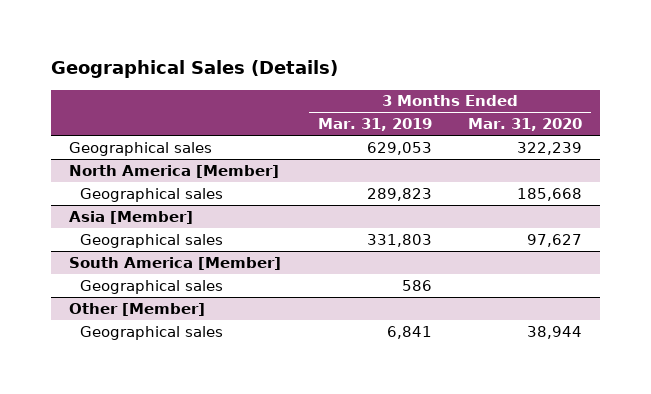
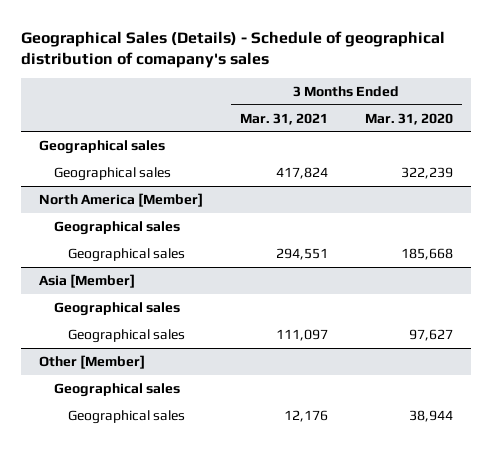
- Geographical Sales (Details)
+ Geographical Sales (Details) - Schedule of geographical distribution of comapany's sales
- | 3 Months Ended Mar. 31, 2019 | 3 Months Ended Mar. 31, 2020
+ | 3 Months Ended Mar. 31, 2021 | 3 Months Ended Mar. 31, 2020
+ Geographical sales
@ North America [Member]
+ Geographical sales
- South America [Member]
@ Asia [Member]
moved down: Geographical sales | 111,097 | 97,627
@ Other [Member]
+ Geographical sales

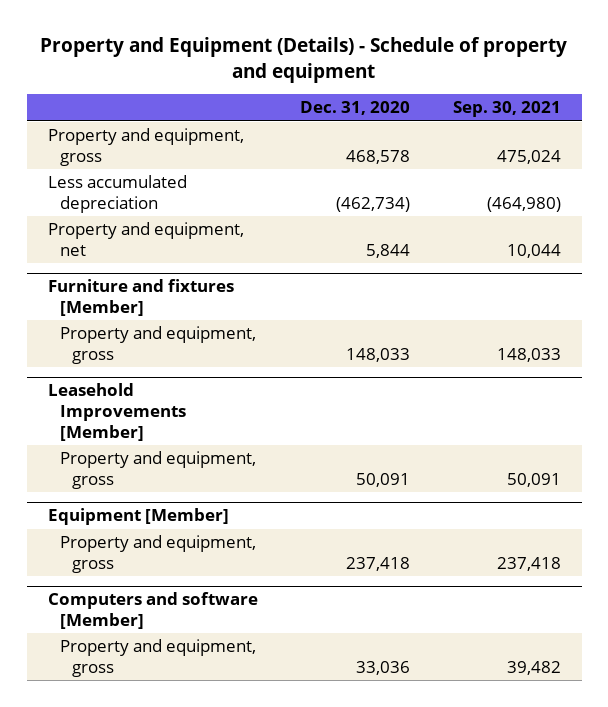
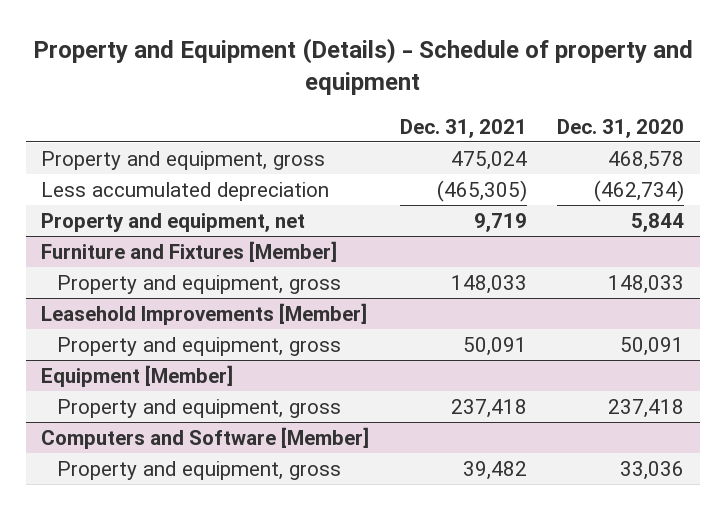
- | Dec. 31, 2020 | Sep. 30, 2021
+ | Dec. 31, 2021 | Dec. 31, 2020
- Furniture and fixtures [Member]
+ Furniture and Fixtures [Member]
- Computers and software [Member]
+ Computers and Software [Member]

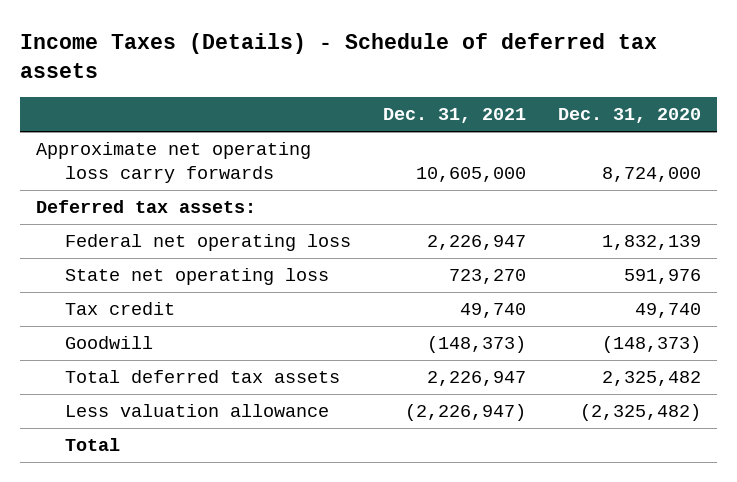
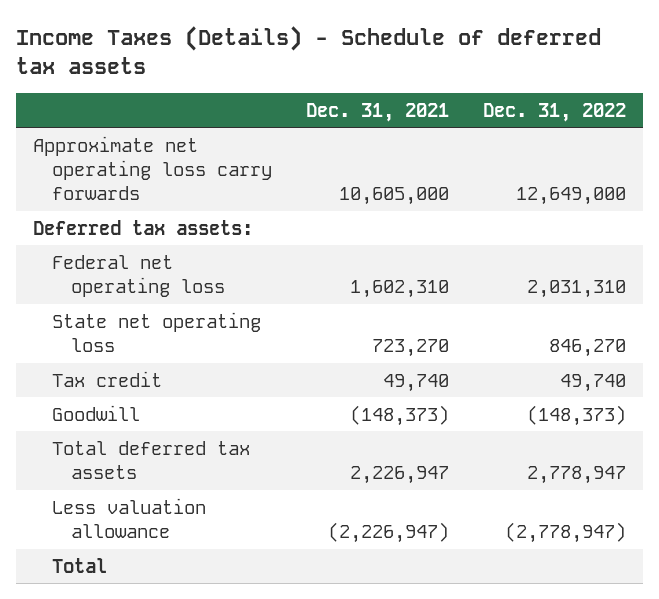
- | Dec. 31, 2021 | Dec. 31, 2020
+ | Dec. 31, 2021 | Dec. 31, 2022
- Federal net operating loss | 2,226,947 | 1,832,139
+ Federal net operating loss | 1,602,310 | 2,031,310

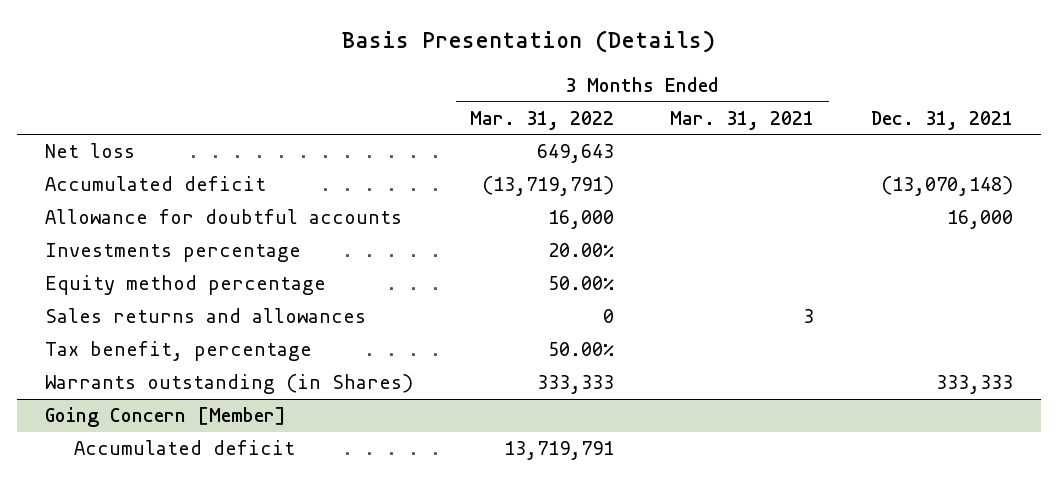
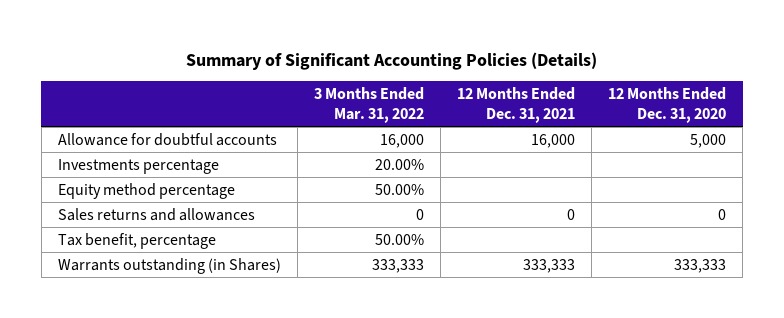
- Basis Presentation (Details)
+ Summary of Significant Accounting Policies (Details)
- | 3 Months Ended Mar. 31, 2022 | 3 Months Ended Mar. 31, 2021 | Dec. 31, 2021
+ | 3 Months Ended Mar. 31, 2022 | 12 Months Ended Dec. 31, 2021 | 12 Months Ended Dec. 31, 2020
- Net loss | 649,643 | |
- Accumulated deficit | (13,719,791) | | (13,070,148)
- Going Concern [Member]
- Accumulated deficit | 13,719,791 | |

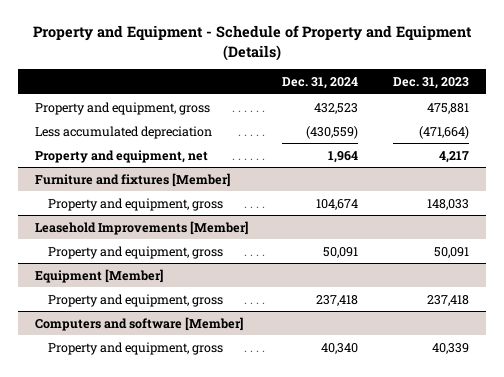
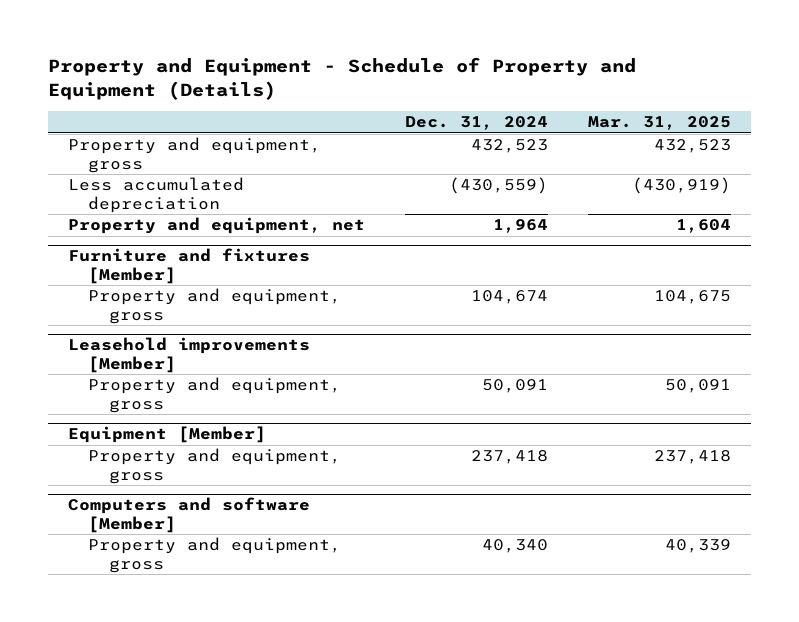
- | Dec. 31, 2024 | Dec. 31, 2023
+ | Dec. 31, 2024 | Mar. 31, 2025
- Leasehold Improvements [Member]
+ Leasehold improvements [Member]

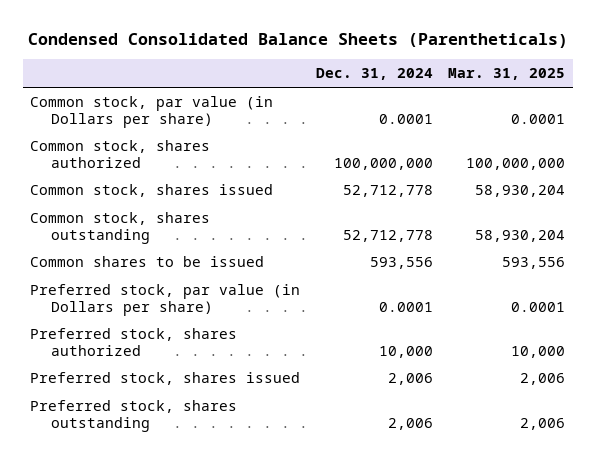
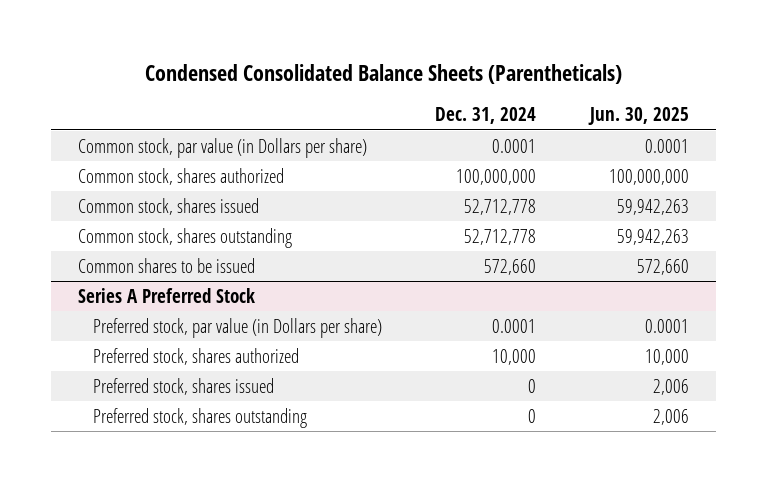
- | Dec. 31, 2024 | Mar. 31, 2025
+ | Dec. 31, 2024 | Jun. 30, 2025
- Common shares to be issued | 593,556 | 593,556
+ Common shares to be issued | 572,660 | 572,660
+ Series A Preferred Stock
- Preferred stock, shares issued | 2,006 | 2,006
- Preferred stock, shares outstanding | 2,006 | 2,006
+ Preferred stock, shares issued | 0 | 2,006
+ Preferred stock, shares outstanding | 0 | 2,006

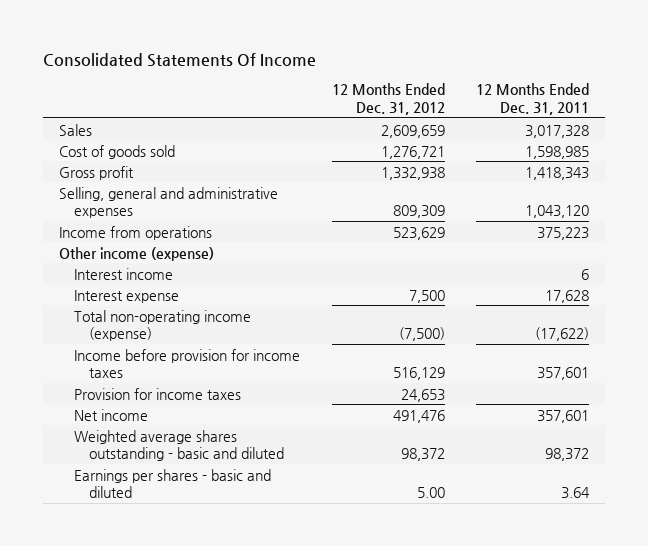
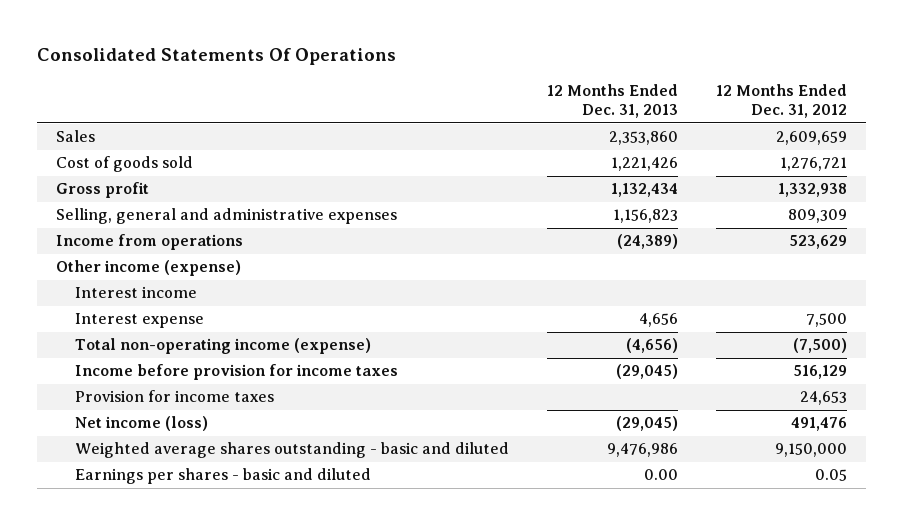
- Consolidated Statements Of Income
+ Consolidated Statements Of Operations
- | 12 Months Ended Dec. 31, 2012 | 12 Months Ended Dec. 31, 2011
+ | 12 Months Ended Dec. 31, 2013 | 12 Months Ended Dec. 31, 2012
- Net income | 491,476 | 357,601
- Weighted average shares outstanding - basic and diluted | 98,372 | 98,372
- Earnings per shares - basic and diluted | 5.00 | 3.64
+ Net income (loss) | (29,045) | 491,476
+ Weighted average shares outstanding - basic and diluted | 9,476,986 | 9,150,000
+ Earnings per shares - basic and diluted | 0.00 | 0.05

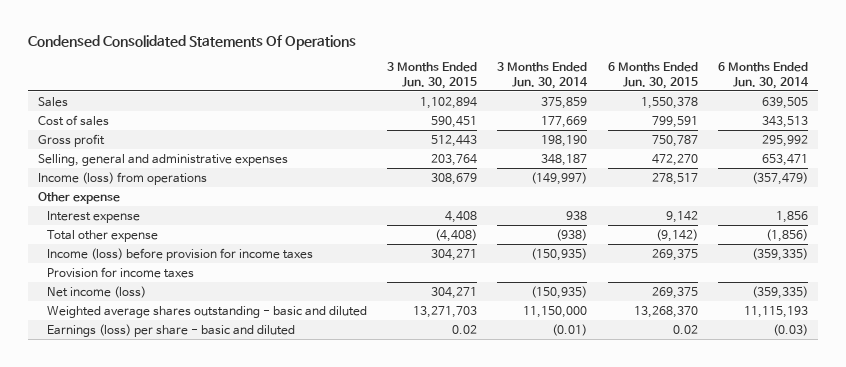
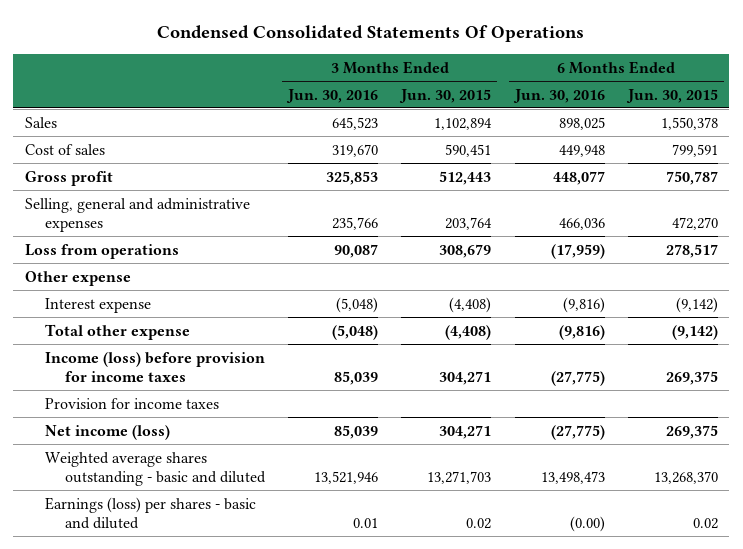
- | 3 Months Ended Jun. 30, 2015 | 3 Months Ended Jun. 30, 2014 | 6 Months Ended Jun. 30, 2015 | 6 Months Ended Jun. 30, 2014
+ | 3 Months Ended Jun. 30, 2016 | 3 Months Ended Jun. 30, 2015 | 6 Months Ended Jun. 30, 2016 | 6 Months Ended Jun. 30, 2015
- Income (loss) from operations | 308,679 | (149,997) | 278,517 | (357,479)
+ Loss from operations | 90,087 | 308,679 | (17,959) | 278,517
- Interest expense | 4,408 | 938 | 9,142 | 1,856
+ Interest expense | (5,048) | (4,408) | (9,816) | (9,142)
- Earnings (loss) per share - basic and diluted | 0.02 | (0.01) | 0.02 | (0.03)
+ Earnings (loss) per shares - basic and diluted | 0.01 | 0.02 | (0.00) | 0.02

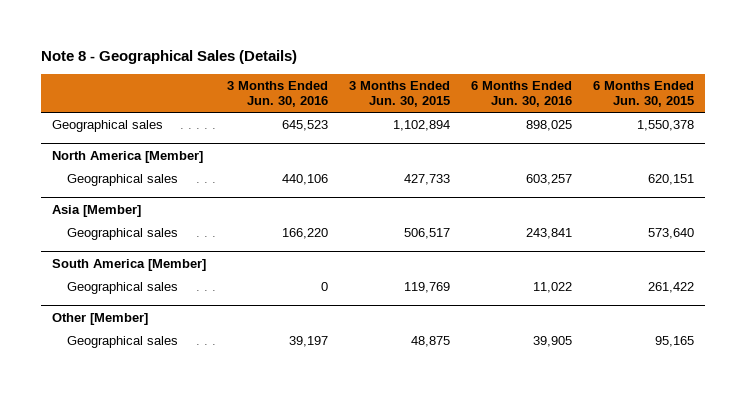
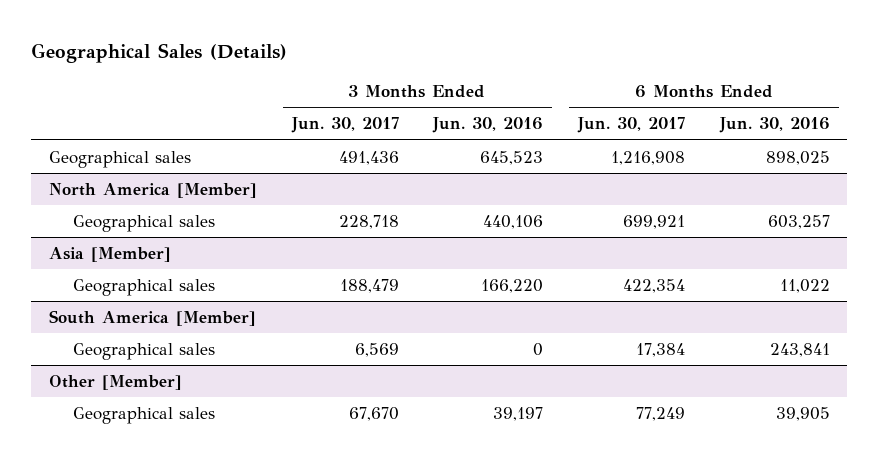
- Note 8 - Geographical Sales (Details)
+ Geographical Sales (Details)
- | 3 Months Ended Jun. 30, 2016 | 3 Months Ended Jun. 30, 2015 | 6 Months Ended Jun. 30, 2016 | 6 Months Ended Jun. 30, 2015
+ | 3 Months Ended Jun. 30, 2017 | 3 Months Ended Jun. 30, 2016 | 6 Months Ended Jun. 30, 2017 | 6 Months Ended Jun. 30, 2016
@ Asia [Member]
- Geographical sales | 166,220 | 506,517 | 243,841 | 573,640
+ Geographical sales | 188,479 | 166,220 | 422,354 | 11,022
@ South America [Member]
- Geographical sales | 0 | 119,769 | 11,022 | 261,422
+ Geographical sales | 6,569 | 0 | 17,384 | 243,841

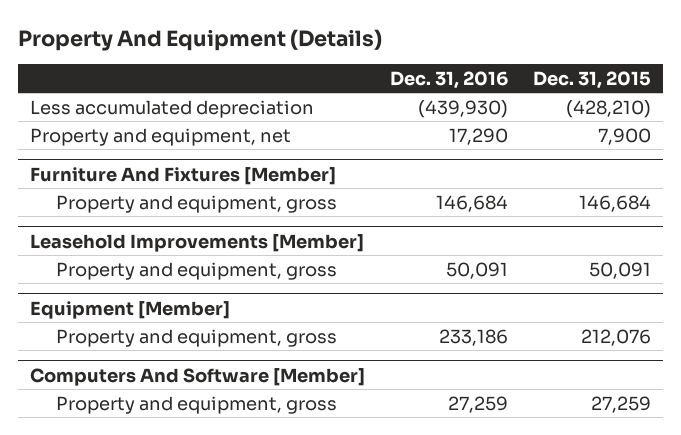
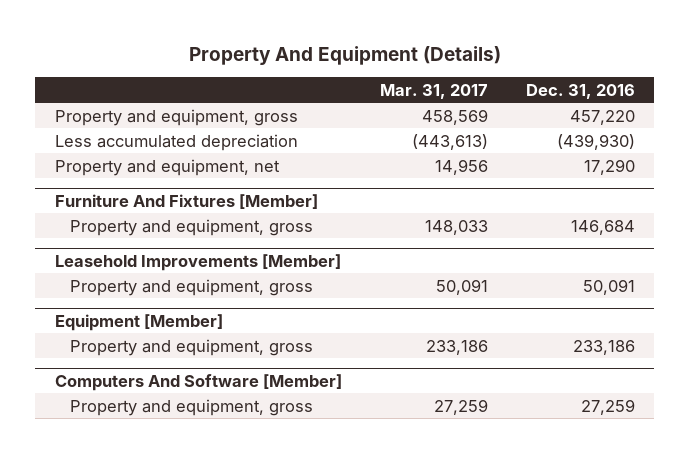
- | Dec. 31, 2016 | Dec. 31, 2015
+ | Mar. 31, 2017 | Dec. 31, 2016
+ Property and equipment, gross | 458,569 | 457,220

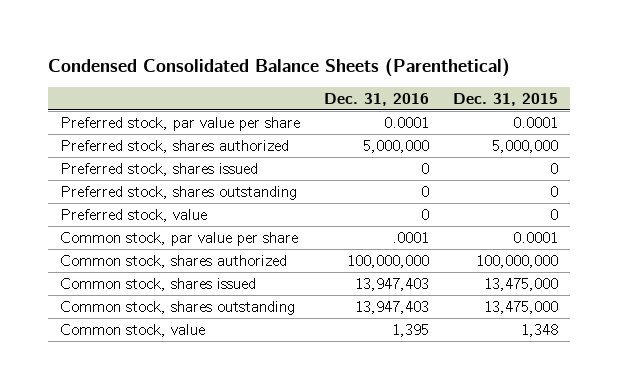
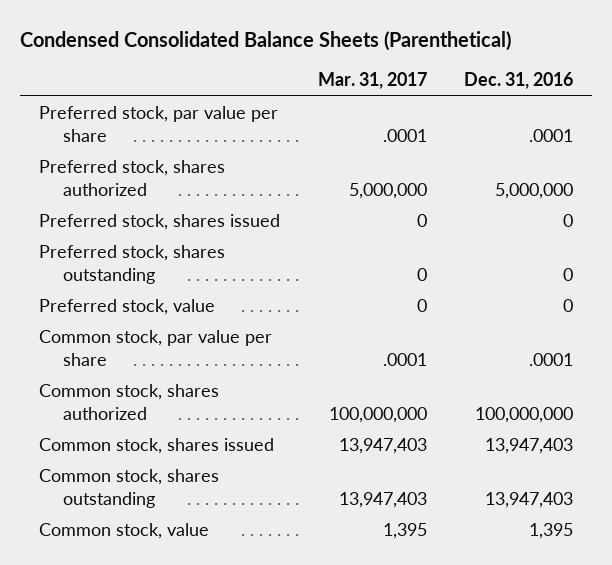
- | Dec. 31, 2016 | Dec. 31, 2015
+ | Mar. 31, 2017 | Dec. 31, 2016
- Preferred stock, par value per share | 0.0001 | 0.0001
+ Preferred stock, par value per share | .0001 | .0001

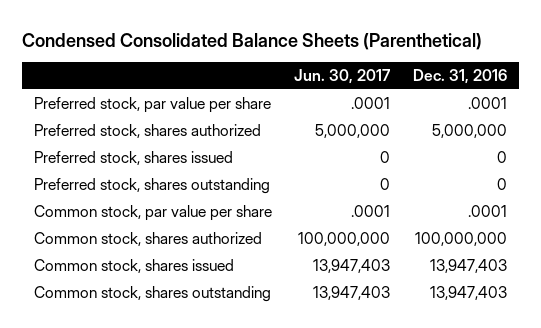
- | Mar. 31, 2017 | Dec. 31, 2016
+ | Jun. 30, 2017 | Dec. 31, 2016
- Preferred stock, value | 0 | 0
- Common stock, value | 1,395 | 1,395

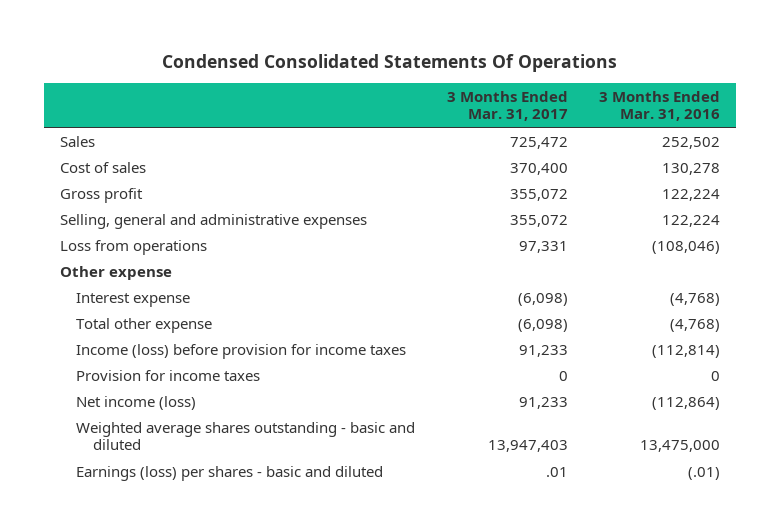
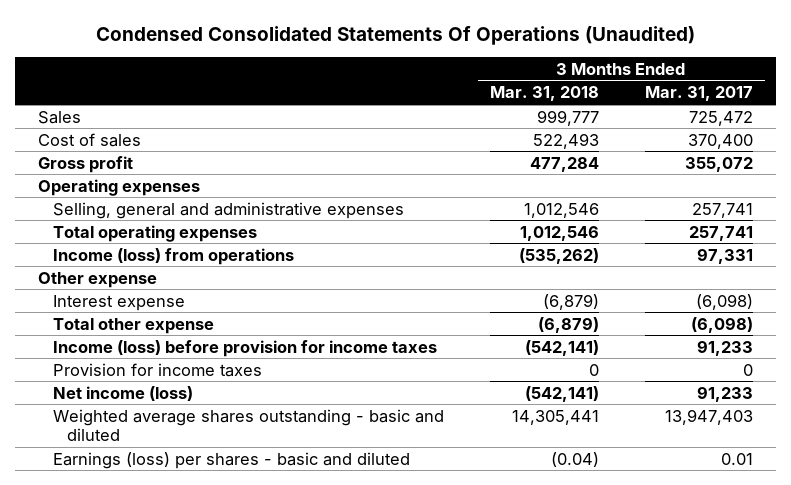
- Condensed Consolidated Statements Of Operations
+ Condensed Consolidated Statements Of Operations (Unaudited)
- | 3 Months Ended Mar. 31, 2017 | 3 Months Ended Mar. 31, 2016
+ | 3 Months Ended Mar. 31, 2018 | 3 Months Ended Mar. 31, 2017
- Selling, general and administrative expenses | 355,072 | 122,224
- Loss from operations | 97,331 | (108,046)
+ Operating expenses
+ Selling, general and administrative expenses | 1,012,546 | 257,741
+ Total operating expenses | 1,012,546 | 257,741
+ Income (loss) from operations | (535,262) | 97,331
- Earnings (loss) per shares - basic and diluted | .01 | (.01)
+ Earnings (loss) per shares - basic and diluted | (0.04) | 0.01

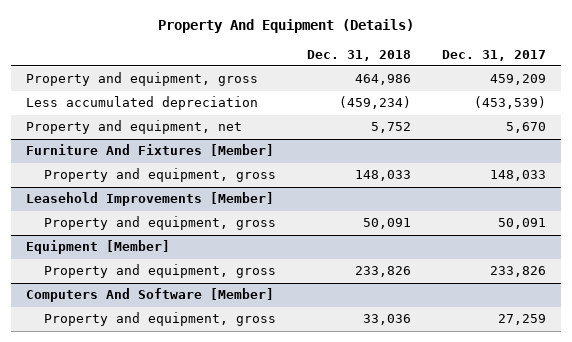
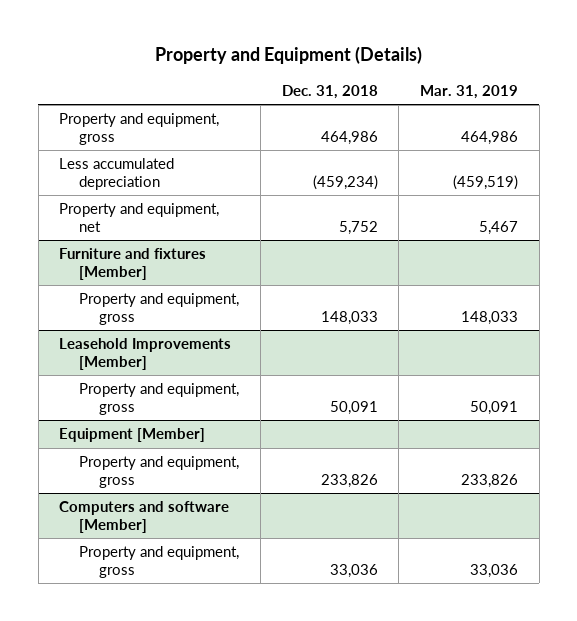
- Property And Equipment (Details)
+ Property and Equipment (Details)
- | Dec. 31, 2018 | Dec. 31, 2017
+ | Dec. 31, 2018 | Mar. 31, 2019
- Furniture And Fixtures [Member]
+ Furniture and fixtures [Member]
- Computers And Software [Member]
+ Computers and software [Member]

